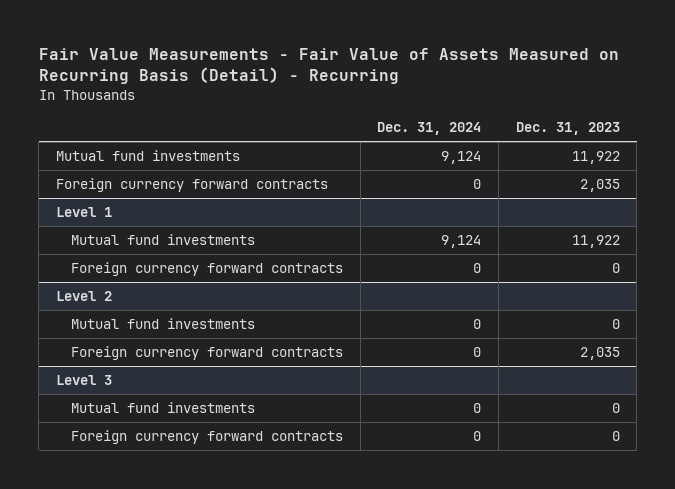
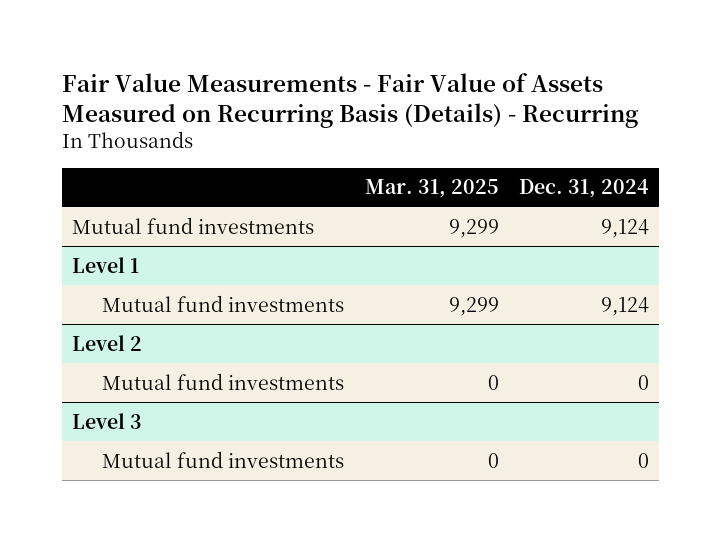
- Fair Value Measurements - Fair Value of Assets Measured on Recurring Basis (Detail) - Recurring
+ Fair Value Measurements - Fair Value of Assets Measured on Recurring Basis (Details) - Recurring
- | Dec. 31, 2024 | Dec. 31, 2023
+ | Mar. 31, 2025 | Dec. 31, 2024
- Foreign currency forward contracts | 0 | 2,035
@ Level 1
- Foreign currency forward contracts | 0 | 0
@ Level 2
- Foreign currency forward contracts | 0 | 2,035
@ Level 3
- Foreign currency forward contracts | 0 | 0

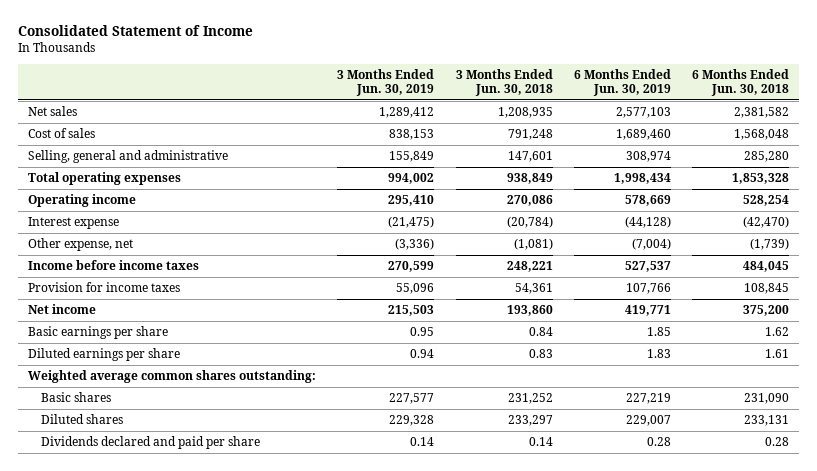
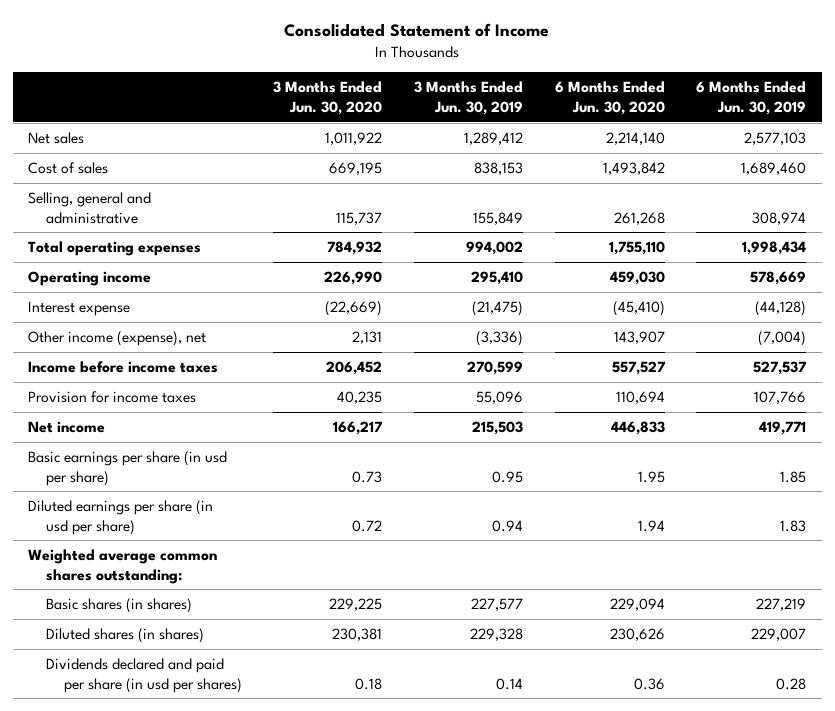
- | 3 Months Ended Jun. 30, 2019 | 3 Months Ended Jun. 30, 2018 | 6 Months Ended Jun. 30, 2019 | 6 Months Ended Jun. 30, 2018
+ | 3 Months Ended Jun. 30, 2020 | 3 Months Ended Jun. 30, 2019 | 6 Months Ended Jun. 30, 2020 | 6 Months Ended Jun. 30, 2019
- Other expense, net | (3,336) | (1,081) | (7,004) | (1,739)
+ Other income (expense), net | 2,131 | (3,336) | 143,907 | (7,004)
- Basic earnings per share | 0.95 | 0.84 | 1.85 | 1.62
- Diluted earnings per share | 0.94 | 0.83 | 1.83 | 1.61
+ Basic earnings per share (in usd per share) | 0.73 | 0.95 | 1.95 | 1.85
+ Diluted earnings per share (in usd per share) | 0.72 | 0.94 | 1.94 | 1.83
- Basic shares | 227,577 | 231,252 | 227,219 | 231,090
- Diluted shares | 229,328 | 233,297 | 229,007 | 233,131
- Dividends declared and paid per share | 0.14 | 0.14 | 0.28 | 0.28
+ Basic shares (in shares) | 229,225 | 227,577 | 229,094 | 227,219
+ Diluted shares (in shares) | 230,381 | 229,328 | 230,626 | 229,007
+ Dividends declared and paid per share (in usd per shares) | 0.18 | 0.14 | 0.36 | 0.28

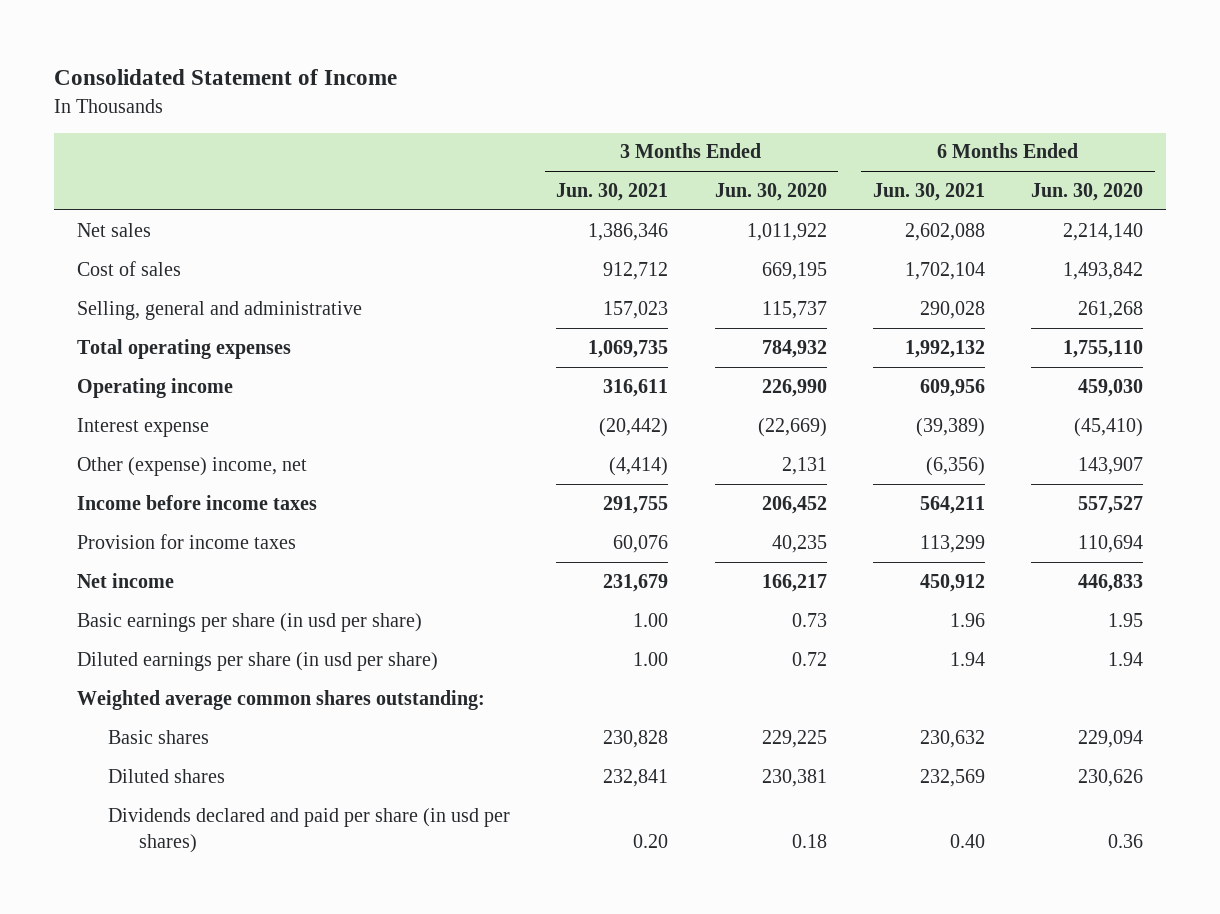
- | 3 Months Ended Jun. 30, 2020 | 3 Months Ended Jun. 30, 2019 | 6 Months Ended Jun. 30, 2020 | 6 Months Ended Jun. 30, 2019
+ | 3 Months Ended Jun. 30, 2021 | 3 Months Ended Jun. 30, 2020 | 6 Months Ended Jun. 30, 2021 | 6 Months Ended Jun. 30, 2020
- Other income (expense), net | 2,131 | (3,336) | 143,907 | (7,004)
+ Other (expense) income, net | (4,414) | 2,131 | (6,356) | 143,907
- Basic shares (in shares) | 229,225 | 227,577 | 229,094 | 227,219
- Diluted shares (in shares) | 230,381 | 229,328 | 230,626 | 229,007
+ Basic shares | 230,828 | 229,225 | 230,632 | 229,094
+ Diluted shares | 232,841 | 230,381 | 232,569 | 230,626

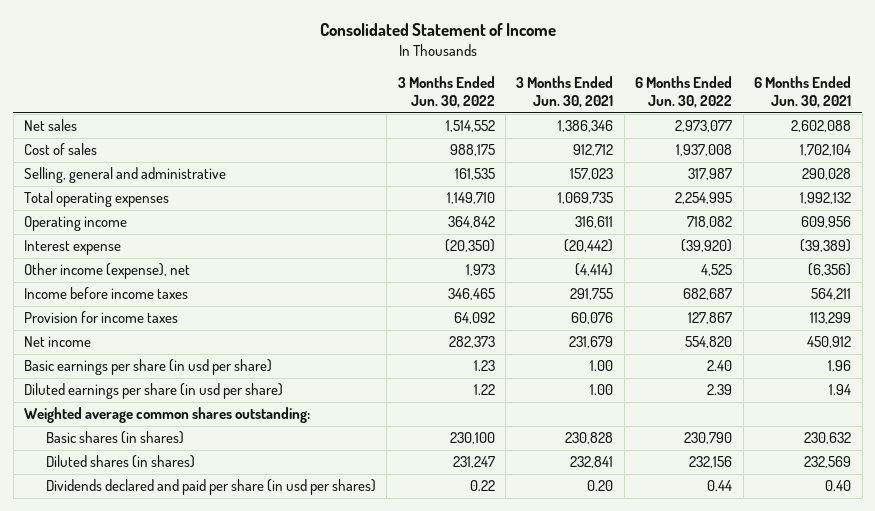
- | 3 Months Ended Jun. 30, 2021 | 3 Months Ended Jun. 30, 2020 | 6 Months Ended Jun. 30, 2021 | 6 Months Ended Jun. 30, 2020
+ | 3 Months Ended Jun. 30, 2022 | 3 Months Ended Jun. 30, 2021 | 6 Months Ended Jun. 30, 2022 | 6 Months Ended Jun. 30, 2021
- Other (expense) income, net | (4,414) | 2,131 | (6,356) | 143,907
+ Other income (expense), net | 1,973 | (4,414) | 4,525 | (6,356)
- Basic shares | 230,828 | 229,225 | 230,632 | 229,094
- Diluted shares | 232,841 | 230,381 | 232,569 | 230,626
+ Basic shares (in shares) | 230,100 | 230,828 | 230,790 | 230,632
+ Diluted shares (in shares) | 231,247 | 232,841 | 232,156 | 232,569

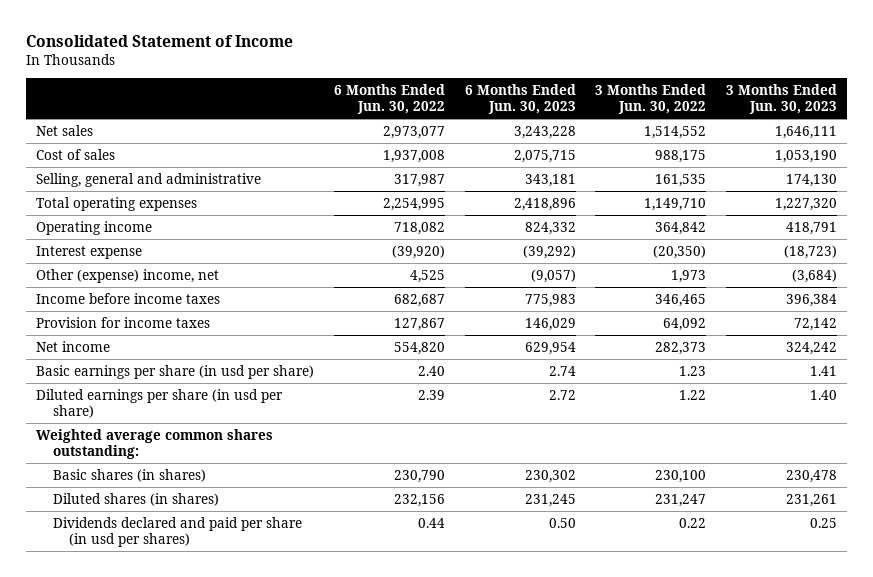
- | 3 Months Ended Jun. 30, 2022 | 3 Months Ended Jun. 30, 2021 | 6 Months Ended Jun. 30, 2022 | 6 Months Ended Jun. 30, 2021
+ | 6 Months Ended Jun. 30, 2022 | 6 Months Ended Jun. 30, 2023 | 3 Months Ended Jun. 30, 2022 | 3 Months Ended Jun. 30, 2023
- Other income (expense), net | 1,973 | (4,414) | 4,525 | (6,356)
+ Other (expense) income, net | 4,525 | (9,057) | 1,973 | (3,684)

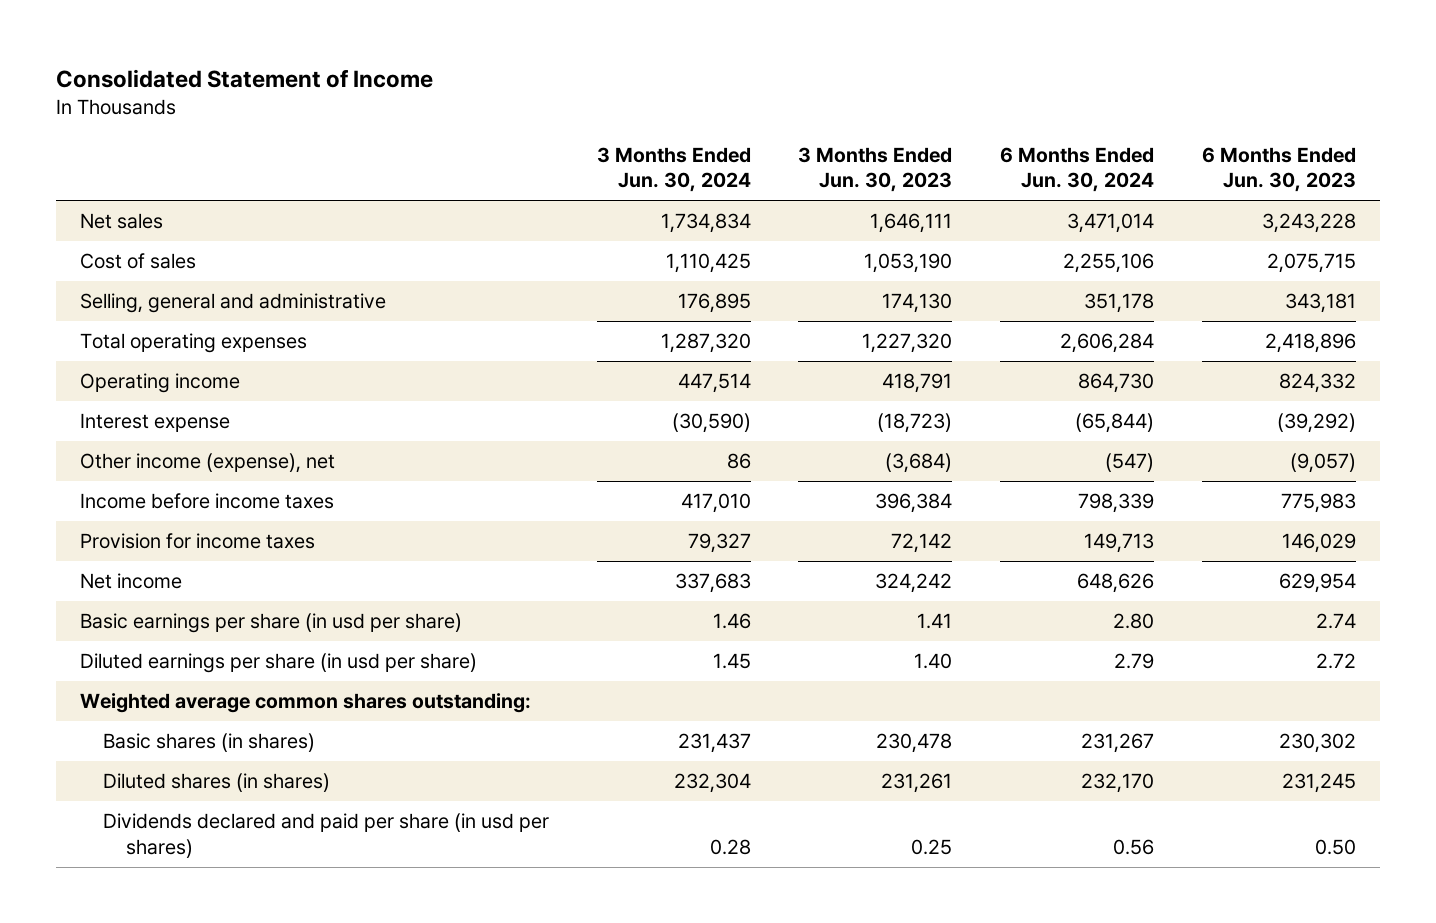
- | 6 Months Ended Jun. 30, 2022 | 6 Months Ended Jun. 30, 2023 | 3 Months Ended Jun. 30, 2022 | 3 Months Ended Jun. 30, 2023
+ | 3 Months Ended Jun. 30, 2024 | 3 Months Ended Jun. 30, 2023 | 6 Months Ended Jun. 30, 2024 | 6 Months Ended Jun. 30, 2023
- Other (expense) income, net | 4,525 | (9,057) | 1,973 | (3,684)
+ Other income (expense), net | 86 | (3,684) | (547) | (9,057)

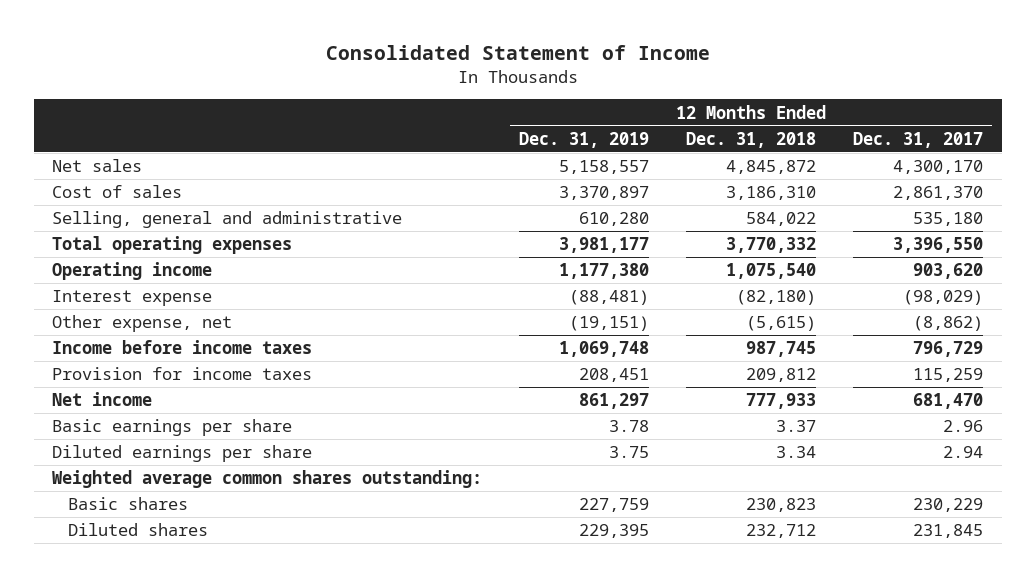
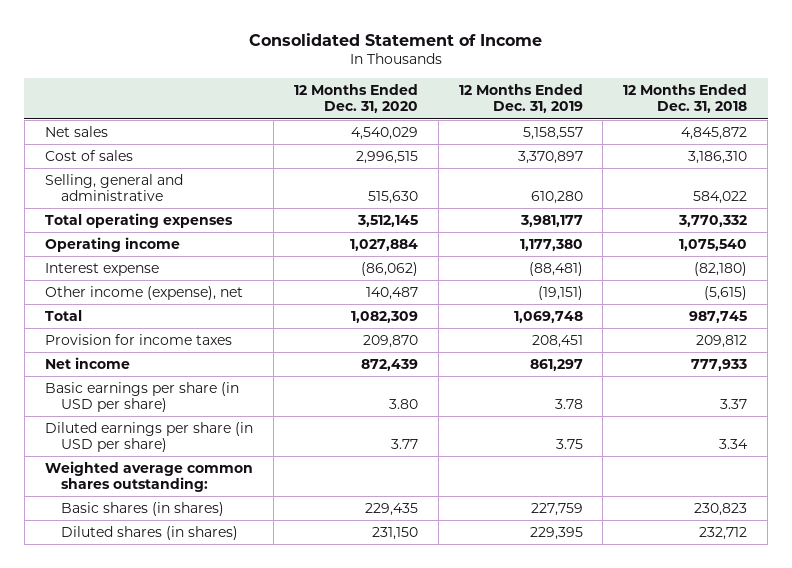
- | 12 Months Ended Dec. 31, 2019 | 12 Months Ended Dec. 31, 2018 | 12 Months Ended Dec. 31, 2017
+ | 12 Months Ended Dec. 31, 2020 | 12 Months Ended Dec. 31, 2019 | 12 Months Ended Dec. 31, 2018
- Other expense, net | (19,151) | (5,615) | (8,862)
- Income before income taxes | 1,069,748 | 987,745 | 796,729
+ Other income (expense), net | 140,487 | (19,151) | (5,615)
+ Total | 1,082,309 | 1,069,748 | 987,745
- Basic earnings per share | 3.78 | 3.37 | 2.96
- Diluted earnings per share | 3.75 | 3.34 | 2.94
+ Basic earnings per share (in USD per share) | 3.80 | 3.78 | 3.37
+ Diluted earnings per share (in USD per share) | 3.77 | 3.75 | 3.34
- Basic shares | 227,759 | 230,823 | 230,229
- Diluted shares | 229,395 | 232,712 | 231,845
+ Basic shares (in shares) | 229,435 | 227,759 | 230,823
+ Diluted shares (in shares) | 231,150 | 229,395 | 232,712

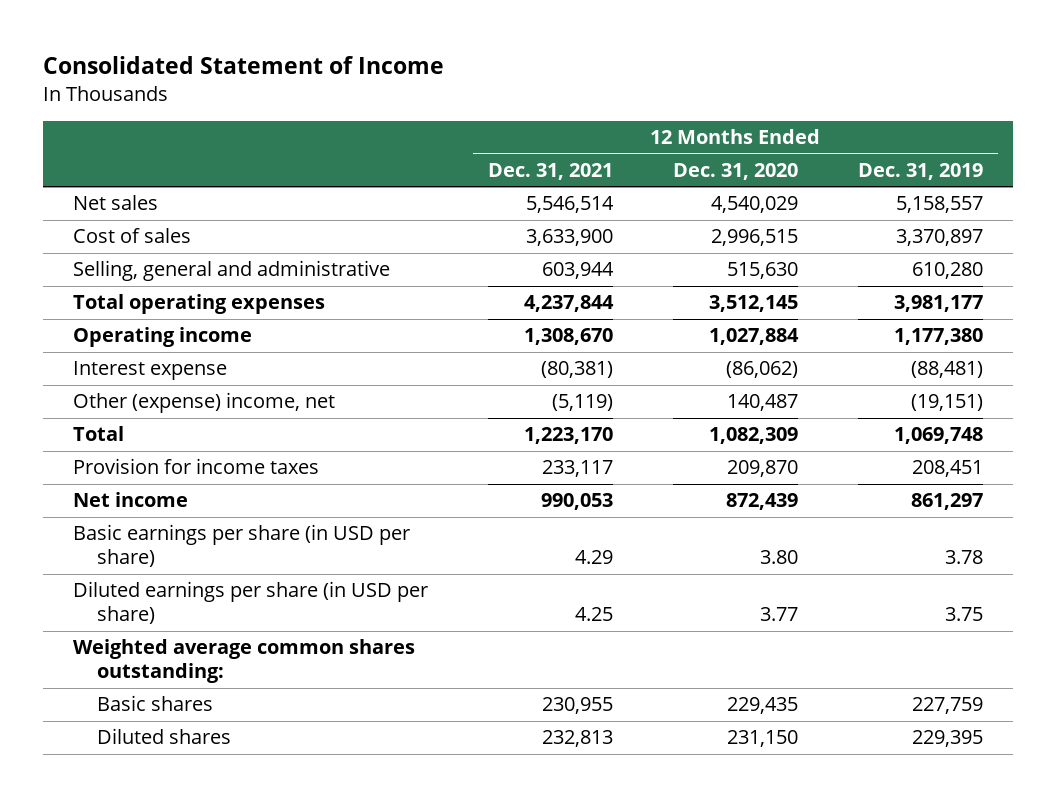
- | 12 Months Ended Dec. 31, 2020 | 12 Months Ended Dec. 31, 2019 | 12 Months Ended Dec. 31, 2018
+ | 12 Months Ended Dec. 31, 2021 | 12 Months Ended Dec. 31, 2020 | 12 Months Ended Dec. 31, 2019
- Other income (expense), net | 140,487 | (19,151) | (5,615)
+ Other (expense) income, net | (5,119) | 140,487 | (19,151)
- Basic shares (in shares) | 229,435 | 227,759 | 230,823
- Diluted shares (in shares) | 231,150 | 229,395 | 232,712
+ Basic shares | 230,955 | 229,435 | 227,759
+ Diluted shares | 232,813 | 231,150 | 229,395

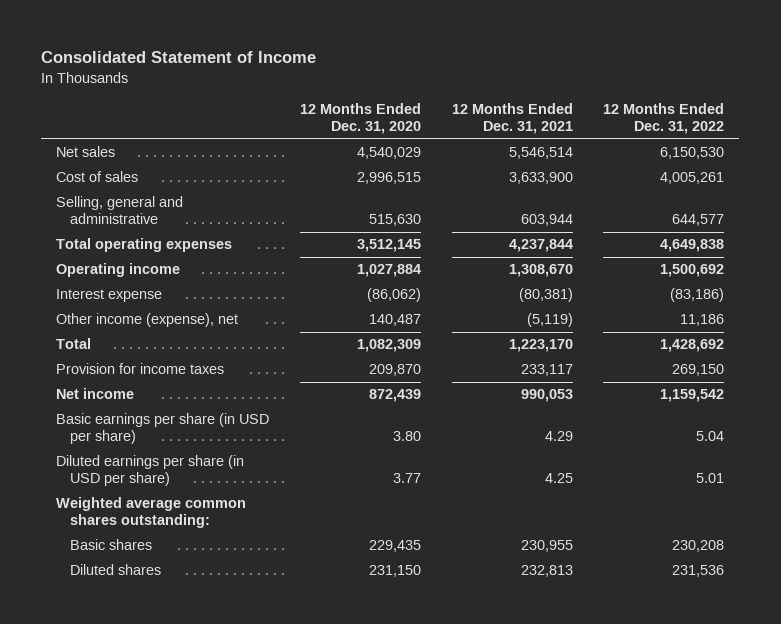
- | 12 Months Ended Dec. 31, 2021 | 12 Months Ended Dec. 31, 2020 | 12 Months Ended Dec. 31, 2019
+ | 12 Months Ended Dec. 31, 2020 | 12 Months Ended Dec. 31, 2021 | 12 Months Ended Dec. 31, 2022
- Other (expense) income, net | (5,119) | 140,487 | (19,151)
+ Other income (expense), net | 140,487 | (5,119) | 11,186

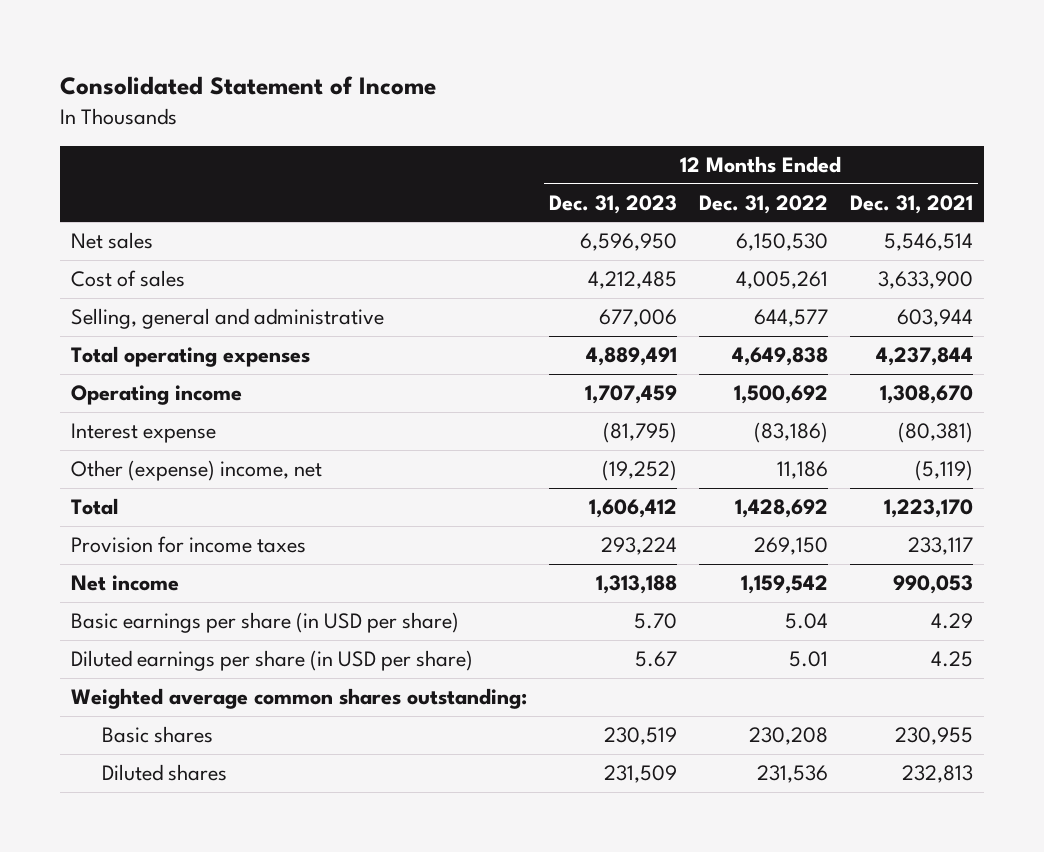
- | 12 Months Ended Dec. 31, 2020 | 12 Months Ended Dec. 31, 2021 | 12 Months Ended Dec. 31, 2022
+ | 12 Months Ended Dec. 31, 2023 | 12 Months Ended Dec. 31, 2022 | 12 Months Ended Dec. 31, 2021
- Other income (expense), net | 140,487 | (5,119) | 11,186
+ Other (expense) income, net | (19,252) | 11,186 | (5,119)

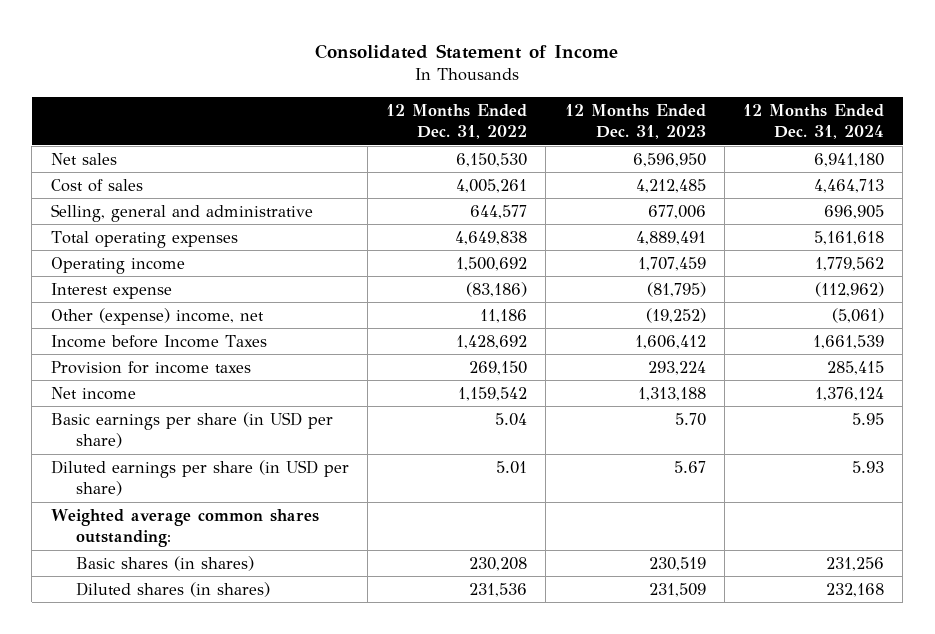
- | 12 Months Ended Dec. 31, 2023 | 12 Months Ended Dec. 31, 2022 | 12 Months Ended Dec. 31, 2021
+ | 12 Months Ended Dec. 31, 2022 | 12 Months Ended Dec. 31, 2023 | 12 Months Ended Dec. 31, 2024
- Total | 1,606,412 | 1,428,692 | 1,223,170
+ Income before Income Taxes | 1,428,692 | 1,606,412 | 1,661,539
- Basic shares | 230,519 | 230,208 | 230,955
- Diluted shares | 231,509 | 231,536 | 232,813
+ Basic shares (in shares) | 230,208 | 230,519 | 231,256
+ Diluted shares (in shares) | 231,536 | 231,509 | 232,168

